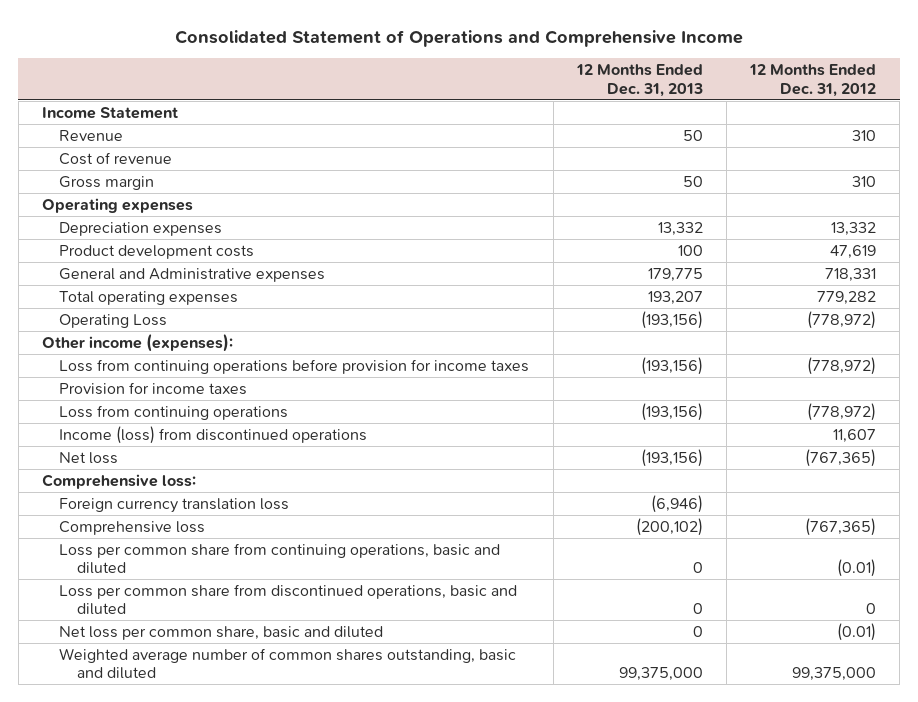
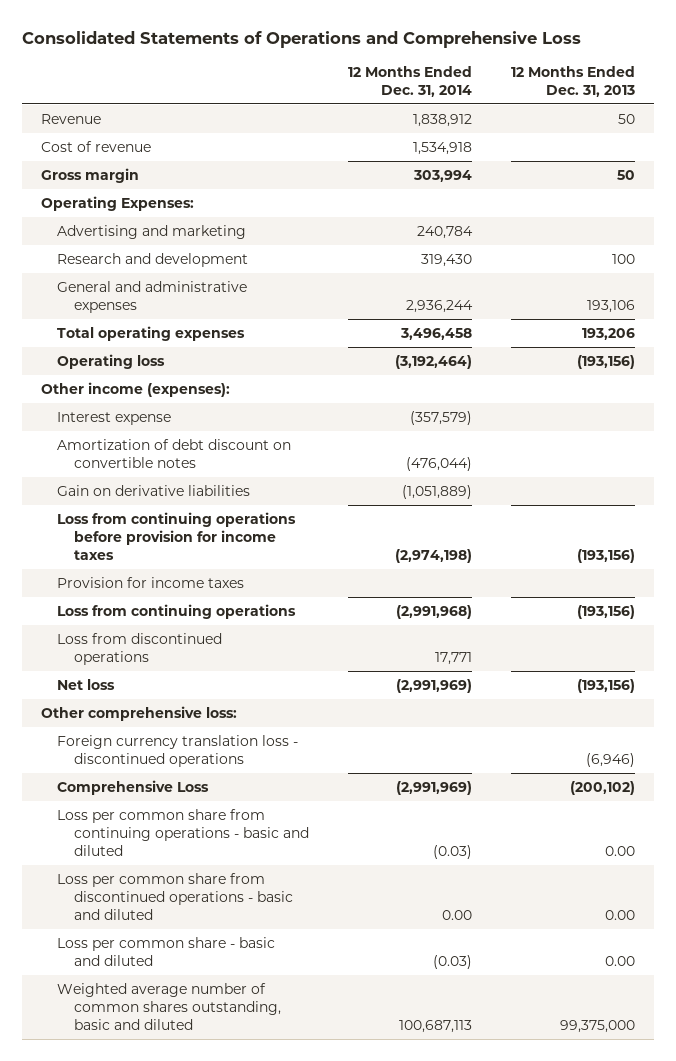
- Consolidated Statement of Operations and Comprehensive Income
+ Consolidated Statements of Operations and Comprehensive Loss
- | 12 Months Ended Dec. 31, 2013 | 12 Months Ended Dec. 31, 2012
+ | 12 Months Ended Dec. 31, 2014 | 12 Months Ended Dec. 31, 2013
- Income Statement
- Operating expenses
- Depreciation expenses | 13,332 | 13,332
- Product development costs | 100 | 47,619
- General and Administrative expenses | 179,775 | 718,331
- Total operating expenses | 193,207 | 779,282
- Operating Loss | (193,156) | (778,972)
+ Operating Expenses:
+ Advertising and marketing | 240,784 |
+ Research and development | 319,430 | 100
+ General and administrative expenses | 2,936,244 | 193,106
+ Total operating expenses | 3,496,458 | 193,206
+ Operating loss | (3,192,464) | (193,156)
+ Interest expense | (357,579) |
+ Amortization of debt discount on convertible notes | (476,044) |
+ Gain on derivative liabilities | (1,051,889) |
- Income (loss) from discontinued operations | | 11,607
+ Loss from discontinued operations | 17,771 |
- Comprehensive loss:
- Foreign currency translation loss | (6,946) |
- Comprehensive loss | (200,102) | (767,365)
- Loss per common share from continuing operations, basic and diluted | 0 | (0.01)
- Loss per common share from discontinued operations, basic and diluted | 0 | 0
- Net loss per common share, basic and diluted | 0 | (0.01)
+ Other comprehensive loss:
+ Foreign currency translation loss - discontinued operations | | (6,946)
+ Comprehensive Loss | (2,991,969) | (200,102)
+ Loss per common share from continuing operations - basic and diluted | (0.03) | 0.00
+ Loss per common share from discontinued operations - basic and diluted | 0.00 | 0.00
+ Loss per common share - basic and diluted | (0.03) | 0.00

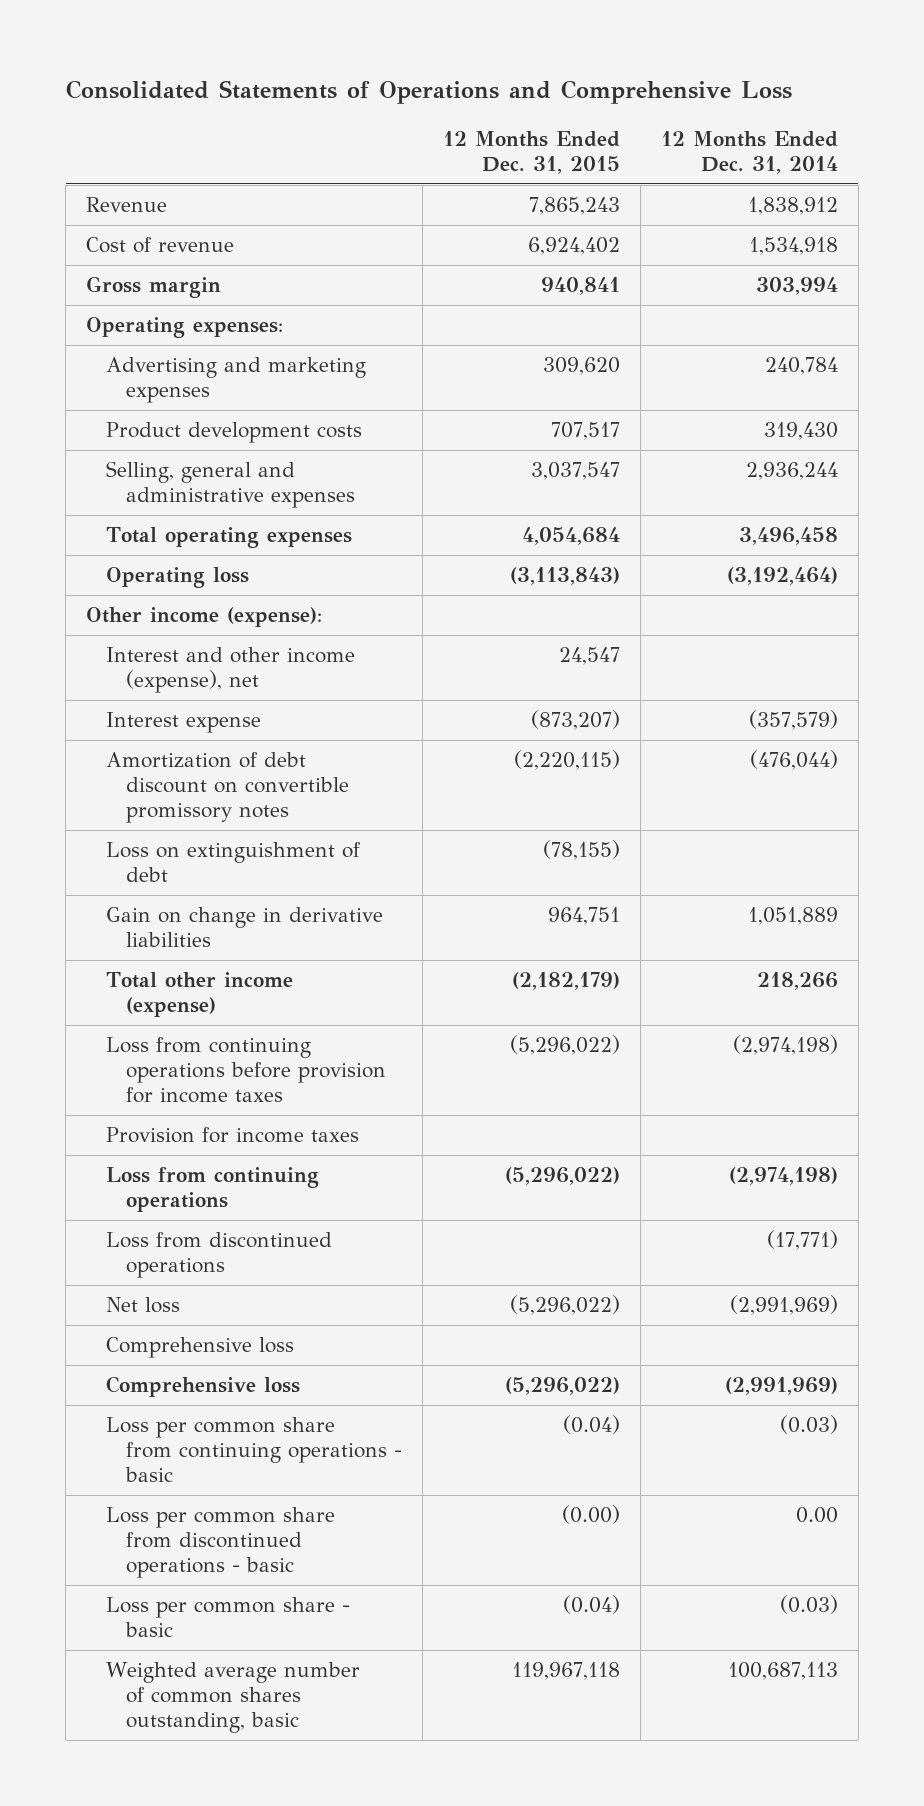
- | 12 Months Ended Dec. 31, 2014 | 12 Months Ended Dec. 31, 2013
+ | 12 Months Ended Dec. 31, 2015 | 12 Months Ended Dec. 31, 2014
- Operating Expenses:
- Advertising and marketing | 240,784 |
- Research and development | 319,430 | 100
- General and administrative expenses | 2,936,244 | 193,106
+ Operating expenses:
+ Advertising and marketing expenses | 309,620 | 240,784
+ Product development costs | 707,517 | 319,430
+ Selling, general and administrative expenses | 3,037,547 | 2,936,244
- Other income (expenses):
+ Other income (expense):
+ Interest and other income (expense), net | 24,547 |
- Amortization of debt discount on convertible notes | (476,044) |
- Gain on derivative liabilities | (1,051,889) |
+ Amortization of debt discount on convertible promissory notes | (2,220,115) | (476,044)
+ Loss on extinguishment of debt | (78,155) |
+ Gain on change in derivative liabilities | 964,751 | 1,051,889
+ Total other income (expense) | (2,182,179) | 218,266
- Loss from continuing operations | (2,991,968) | (193,156)
- Loss from discontinued operations | 17,771 |
+ Loss from continuing operations | (5,296,022) | (2,974,198)
+ Loss from discontinued operations | | (17,771)
- Other comprehensive loss:
- Foreign currency translation loss - discontinued operations | | (6,946)
- Comprehensive Loss | (2,991,969) | (200,102)
- Loss per common share from continuing operations - basic and diluted | (0.03) | 0.00
- Loss per common share from discontinued operations - basic and diluted | 0.00 | 0.00
- Loss per common share - basic and diluted | (0.03) | 0.00
- Weighted average number of common shares outstanding, basic and diluted | 100,687,113 | 99,375,000
+ Comprehensive loss
+ Comprehensive loss | (5,296,022) | (2,991,969)
+ Loss per common share from continuing operations - basic | (0.04) | (0.03)
+ Loss per common share from discontinued operations - basic | (0.00) | 0.00
+ Loss per common share - basic | (0.04) | (0.03)
+ Weighted average number of common shares outstanding, basic | 119,967,118 | 100,687,113

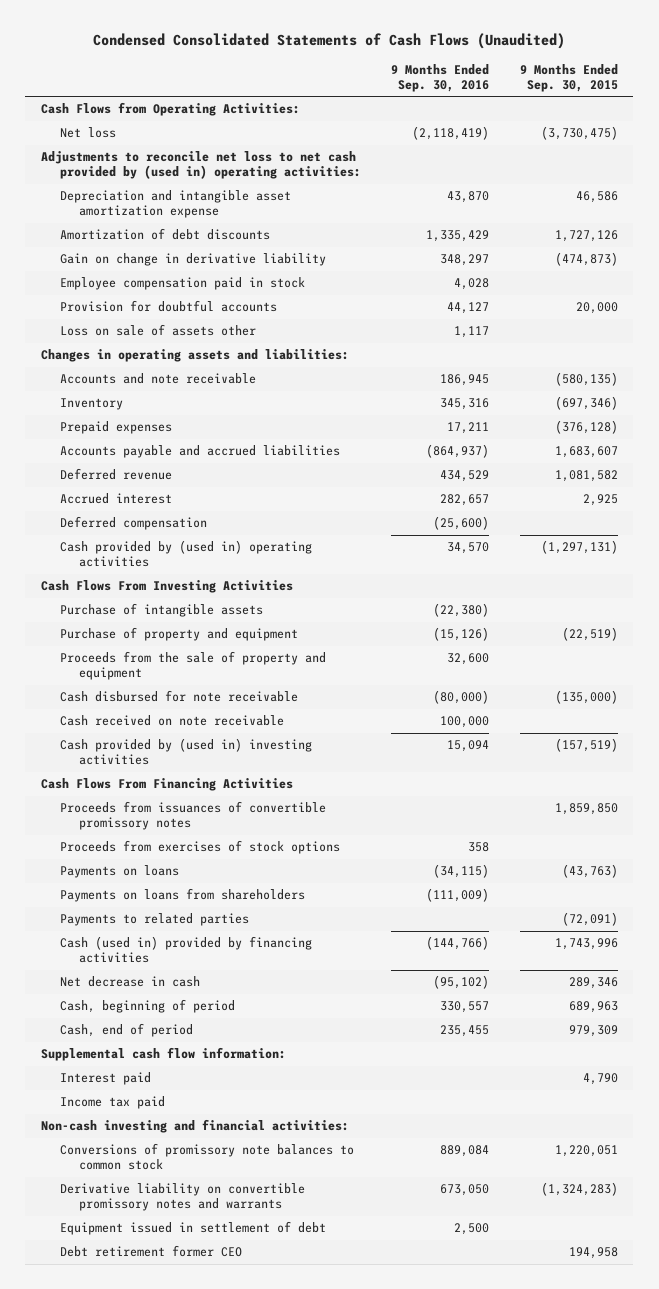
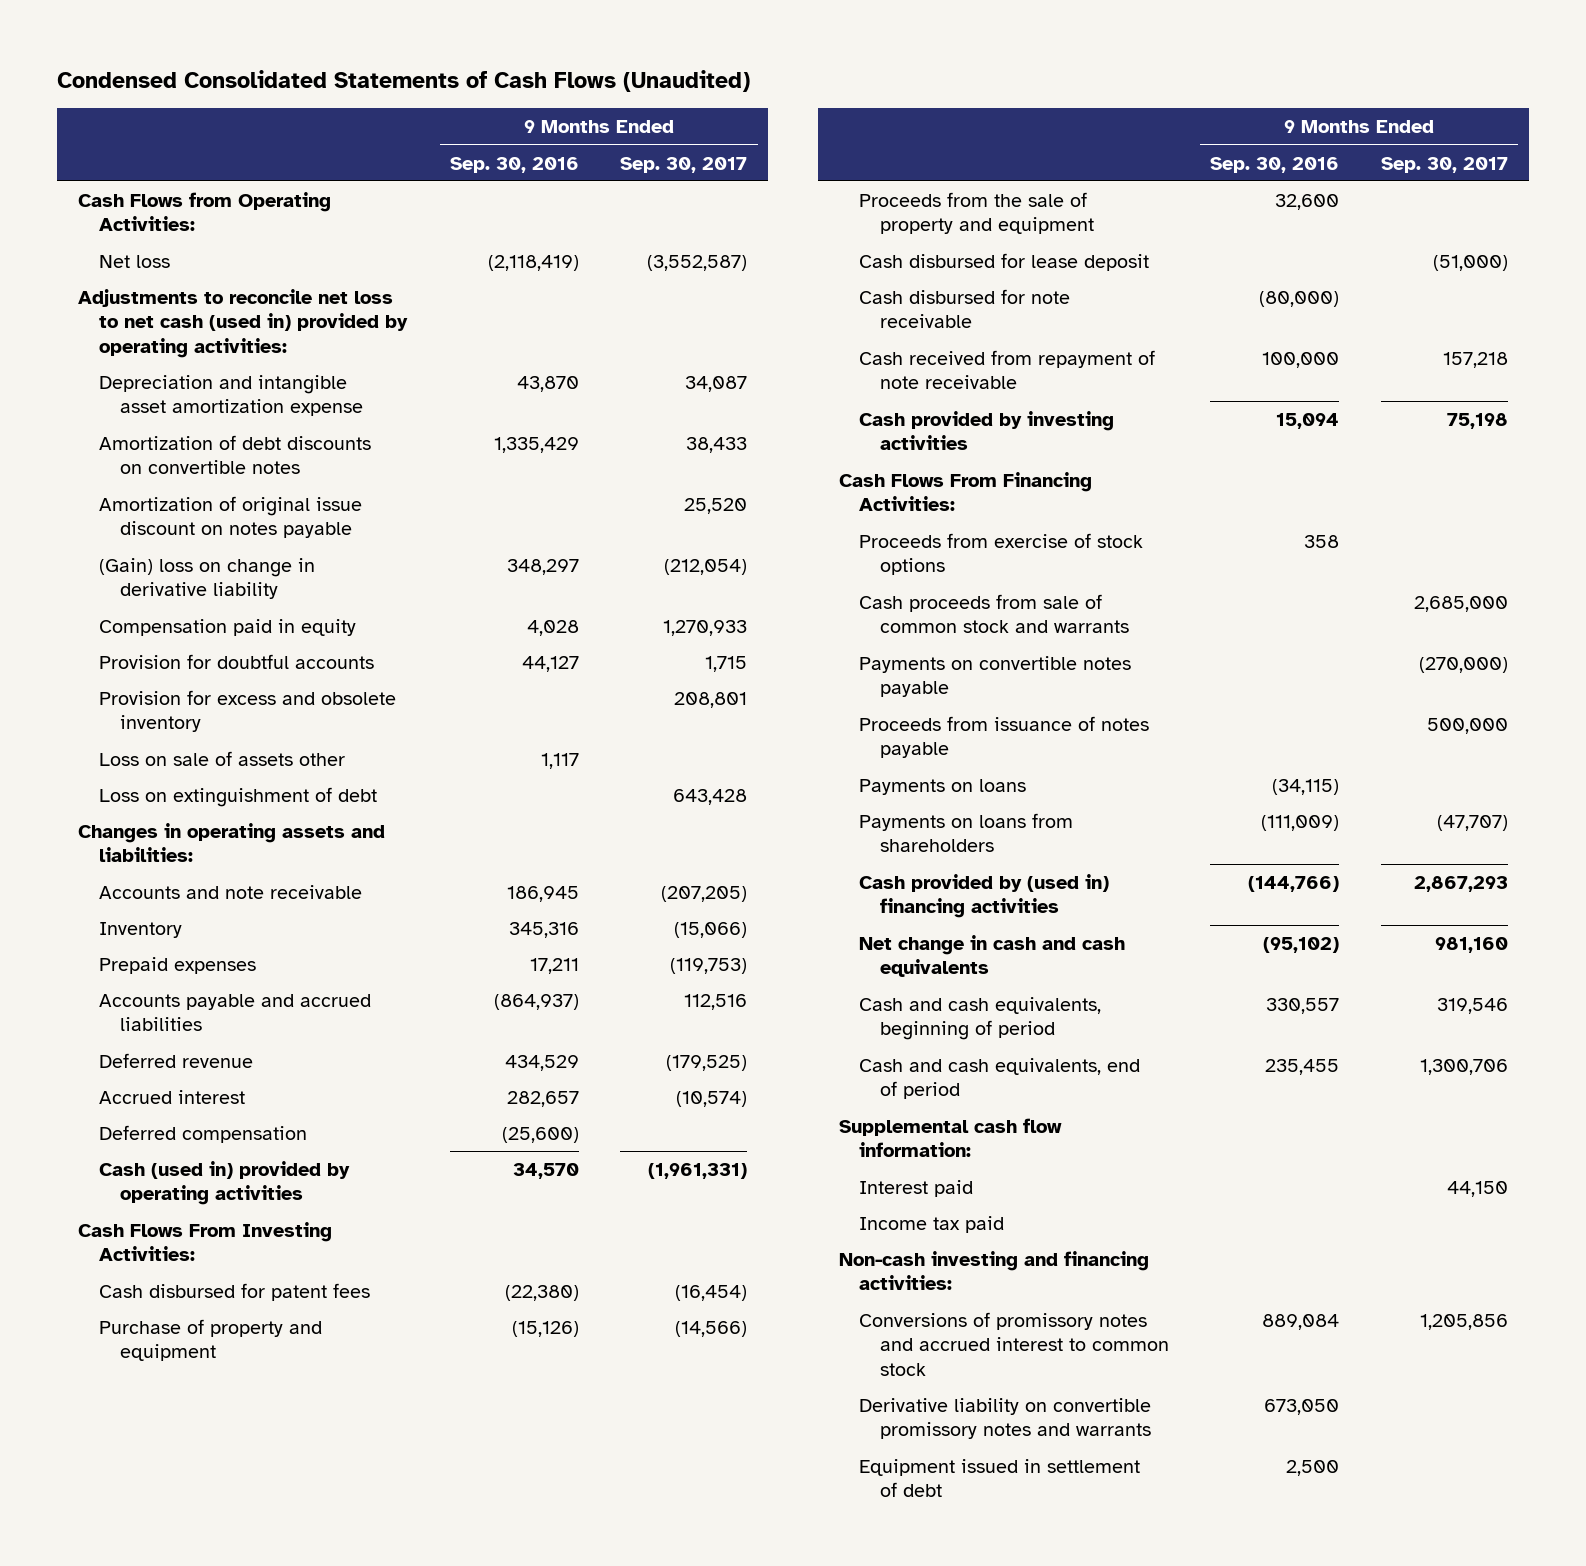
- | 9 Months Ended Sep. 30, 2016 | 9 Months Ended Sep. 30, 2015
+ | 9 Months Ended Sep. 30, 2016 | 9 Months Ended Sep. 30, 2017
- Adjustments to reconcile net loss to net cash provided by (used in) operating activities:
+ Adjustments to reconcile net loss to net cash (used in) provided by operating activities:
- Amortization of debt discounts | 1,335,429 | 1,727,126
- Gain on change in derivative liability | 348,297 | (474,873)
- Employee compensation paid in stock | 4,028 |
+ Amortization of debt discounts on convertible notes | 1,335,429 | 38,433
+ Amortization of original issue discount on notes payable | | 25,520
+ (Gain) loss on change in derivative liability | 348,297 | (212,054)
+ Compensation paid in equity | 4,028 | 1,270,933
+ Provision for excess and obsolete inventory | | 208,801
+ Loss on extinguishment of debt | | 643,428
- Cash provided by (used in) operating activities | 34,570 | (1,297,131)
- Cash Flows From Investing Activities
- Purchase of intangible assets | (22,380) |
+ Cash (used in) provided by operating activities | 34,570 | (1,961,331)
+ Cash Flows From Investing Activities:
+ Cash disbursed for patent fees | (22,380) | (16,454)
+ Cash disbursed for lease deposit | | (51,000)
- Cash received on note receivable | 100,000 |
- Cash provided by (used in) investing activities | 15,094 | (157,519)
- Cash Flows From Financing Activities
- Proceeds from issuances of convertible promissory notes | | 1,859,850
- Proceeds from exercises of stock options | 358 |
+ Cash received from repayment of note receivable | 100,000 | 157,218
+ Cash provided by investing activities | 15,094 | 75,198
+ Cash Flows From Financing Activities:
+ Proceeds from exercise of stock options | 358 |
+ Cash proceeds from sale of common stock and warrants | | 2,685,000
+ Payments on convertible notes payable | | (270,000)
+ Proceeds from issuance of notes payable | | 500,000
- Payments to related parties | | (72,091)
- Cash (used in) provided by financing activities | (144,766) | 1,743,996
- Net decrease in cash | (95,102) | 289,346
- Cash, beginning of period | 330,557 | 689,963
- Cash, end of period | 235,455 | 979,309
+ Cash provided by (used in) financing activities | (144,766) | 2,867,293
+ Net change in cash and cash equivalents | (95,102) | 981,160
+ Cash and cash equivalents, beginning of period | 330,557 | 319,546
+ Cash and cash equivalents, end of period | 235,455 | 1,300,706
- Non-cash investing and financial activities:
- Conversions of promissory note balances to common stock | 889,084 | 1,220,051
+ Non-cash investing and financing activities:
+ Conversions of promissory notes and accrued interest to common stock | 889,084 | 1,205,856
- Debt retirement former CEO | | 194,958

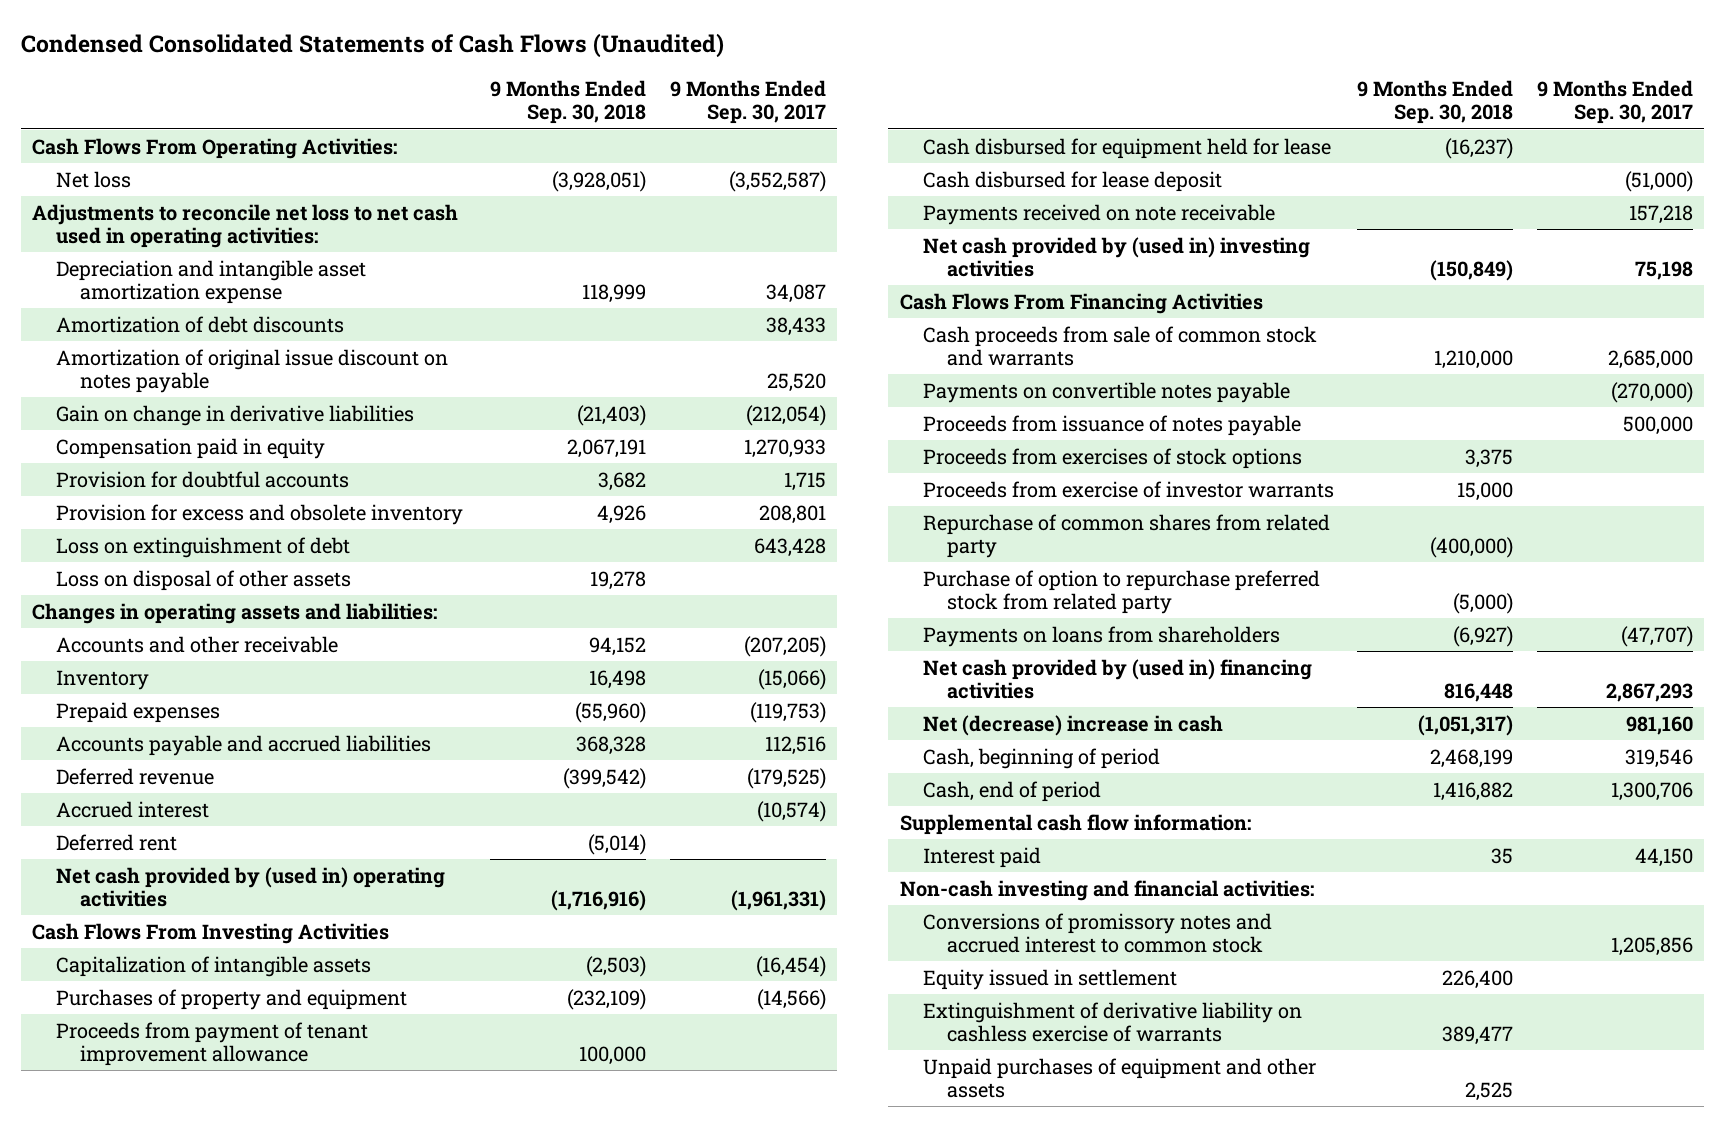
- | 9 Months Ended Sep. 30, 2016 | 9 Months Ended Sep. 30, 2017
+ | 9 Months Ended Sep. 30, 2018 | 9 Months Ended Sep. 30, 2017
- Cash Flows from Operating Activities:
+ Cash Flows From Operating Activities:
- Adjustments to reconcile net loss to net cash (used in) provided by operating activities:
+ Adjustments to reconcile net loss to net cash used in operating activities:
- Amortization of debt discounts on convertible notes | 1,335,429 | 38,433
+ Amortization of debt discounts | | 38,433
- (Gain) loss on change in derivative liability | 348,297 | (212,054)
+ Gain on change in derivative liabilities | (21,403) | (212,054)
- Loss on sale of assets other | 1,117 |
+ Loss on disposal of other assets | 19,278 |
- Accounts and note receivable | 186,945 | (207,205)
+ Accounts and other receivable | 94,152 | (207,205)
- Deferred compensation | (25,600) |
- Cash (used in) provided by operating activities | 34,570 | (1,961,331)
- Cash Flows From Investing Activities:
- Cash disbursed for patent fees | (22,380) | (16,454)
- Purchase of property and equipment | (15,126) | (14,566)
- Proceeds from the sale of property and equipment | 32,600 |
+ Deferred rent | (5,014) |
+ Net cash provided by (used in) operating activities | (1,716,916) | (1,961,331)
+ Cash Flows From Investing Activities
+ Capitalization of intangible assets | (2,503) | (16,454)
+ Purchases of property and equipment | (232,109) | (14,566)
+ Proceeds from payment of tenant improvement allowance | 100,000 |
+ Cash disbursed for equipment held for lease | (16,237) |
- Cash disbursed for note receivable | (80,000) |
- Cash received from repayment of note receivable | 100,000 | 157,218
- Cash provided by investing activities | 15,094 | 75,198
- Cash Flows From Financing Activities:
- Proceeds from exercise of stock options | 358 |
+ Payments received on note receivable | | 157,218
+ Net cash provided by (used in) investing activities | (150,849) | 75,198
+ Cash Flows From Financing Activities
- Payments on loans | (34,115) |
+ Proceeds from exercises of stock options | 3,375 |
+ Proceeds from exercise of investor warrants | 15,000 |
+ Repurchase of common shares from related party | (400,000) |
+ Purchase of option to repurchase preferred stock from related party | (5,000) |
- Cash provided by (used in) financing activities | (144,766) | 2,867,293
- Net change in cash and cash equivalents | (95,102) | 981,160
- Cash and cash equivalents, beginning of period | 330,557 | 319,546
- Cash and cash equivalents, end of period | 235,455 | 1,300,706
+ Net cash provided by (used in) financing activities | 816,448 | 2,867,293
+ Net (decrease) increase in cash | (1,051,317) | 981,160
+ Cash, beginning of period | 2,468,199 | 319,546
+ Cash, end of period | 1,416,882 | 1,300,706
- Income tax paid
- Non-cash investing and financing activities:
+ Non-cash investing and financial activities:
- Derivative liability on convertible promissory notes and warrants | 673,050 |
- Equipment issued in settlement of debt | 2,500 |
+ Equity issued in settlement | 226,400 |
+ Extinguishment of derivative liability on cashless exercise of warrants | 389,477 |
+ Unpaid purchases of equipment and other assets | 2,525 |

